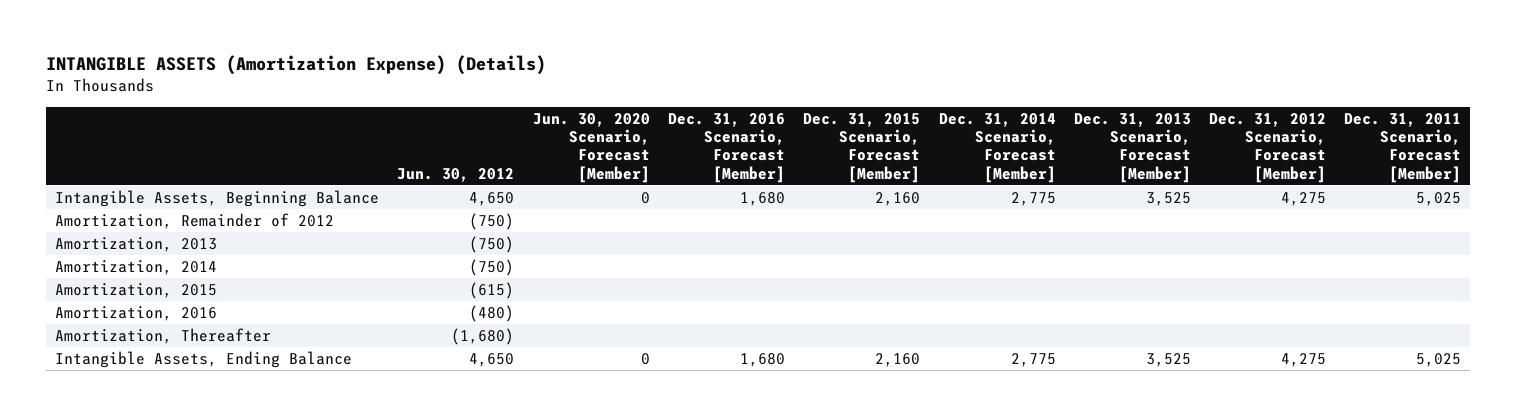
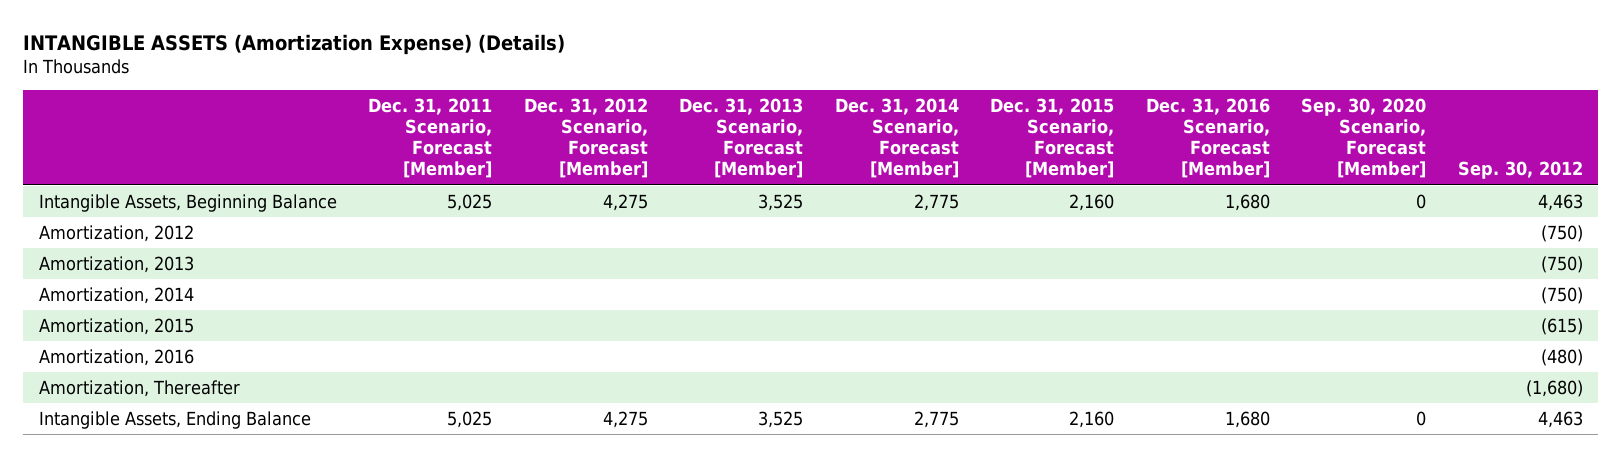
- | Jun. 30, 2012 | Jun. 30, 2020 Scenario, Forecast [Member] | Dec. 31, 2016 Scenario, Forecast [Member] | Dec. 31, 2015 Scenario, Forecast [Member] | Dec. 31, 2014 Scenario, Forecast [Member] | Dec. 31, 2013 Scenario, Forecast [Member] | Dec. 31, 2012 Scenario, Forecast [Member] | Dec. 31, 2011 Scenario, Forecast [Member]
+ | Dec. 31, 2011 Scenario, Forecast [Member] | Dec. 31, 2012 Scenario, Forecast [Member] | Dec. 31, 2013 Scenario, Forecast [Member] | Dec. 31, 2014 Scenario, Forecast [Member] | Dec. 31, 2015 Scenario, Forecast [Member] | Dec. 31, 2016 Scenario, Forecast [Member] | Sep. 30, 2020 Scenario, Forecast [Member] | Sep. 30, 2012
- Amortization, Remainder of 2012 | (750) | | | | | | |
+ Amortization, 2012 | | | | | | | | (750)

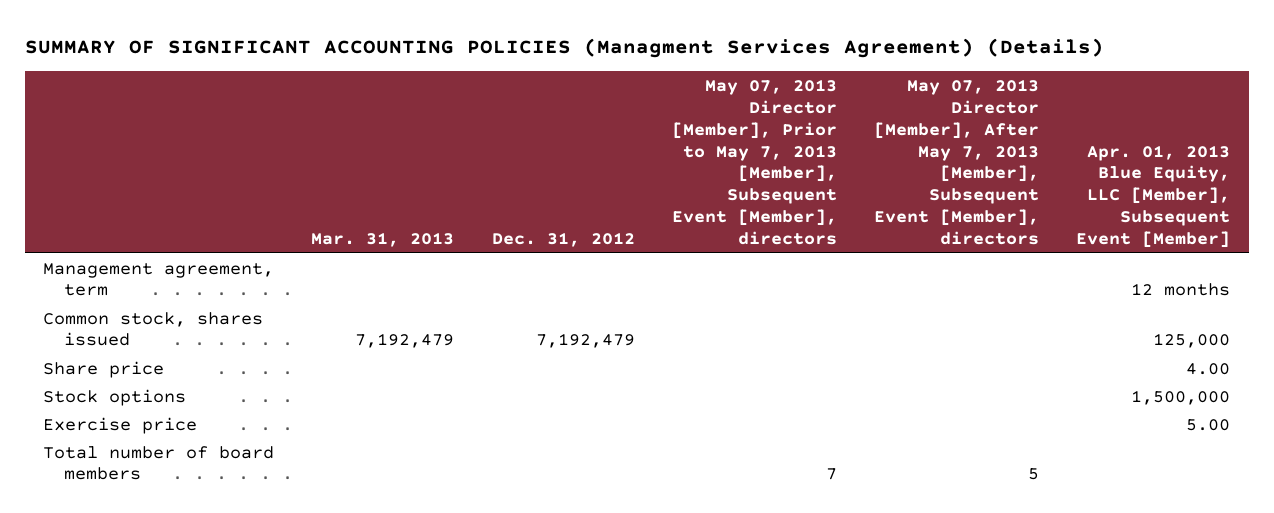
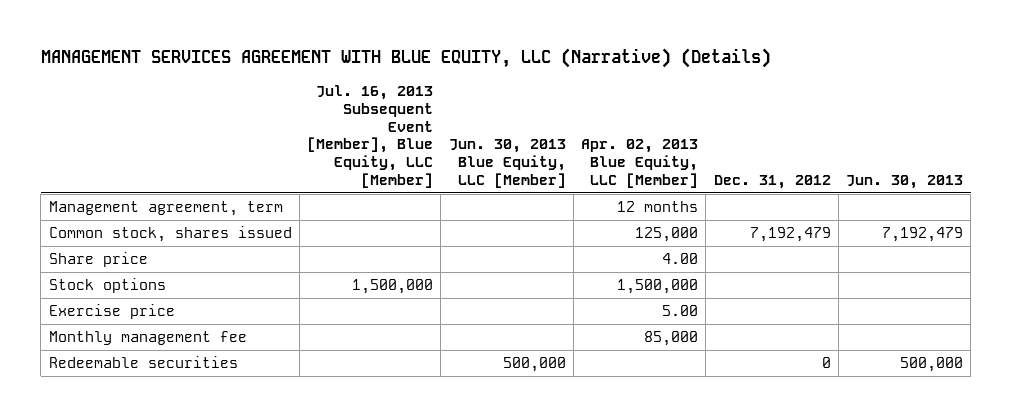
- SUMMARY OF SIGNIFICANT ACCOUNTING POLICIES (Managment Services Agreement) (Details)
+ MANAGEMENT SERVICES AGREEMENT WITH BLUE EQUITY, LLC (Narrative) (Details)
- | Mar. 31, 2013 | Dec. 31, 2012 | May 07, 2013 Director [Member], Prior to May 7, 2013 [Member], Subsequent Event [Member], directors | May 07, 2013 Director [Member], After May 7, 2013 [Member], Subsequent Event [Member], directors | Apr. 01, 2013 Blue Equity, LLC [Member], Subsequent Event [Member]
+ | Jul. 16, 2013 Subsequent Event [Member], Blue Equity, LLC [Member] | Jun. 30, 2013 Blue Equity, LLC [Member] | Apr. 02, 2013 Blue Equity, LLC [Member] | Dec. 31, 2012 | Jun. 30, 2013
- Total number of board members | | | 7 | 5 |
+ Monthly management fee | | | 85,000 | |
+ Redeemable securities | | 500,000 | | 0 | 500,000

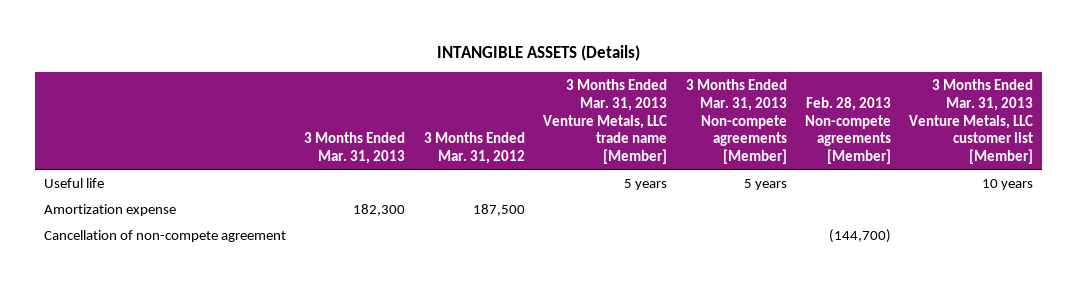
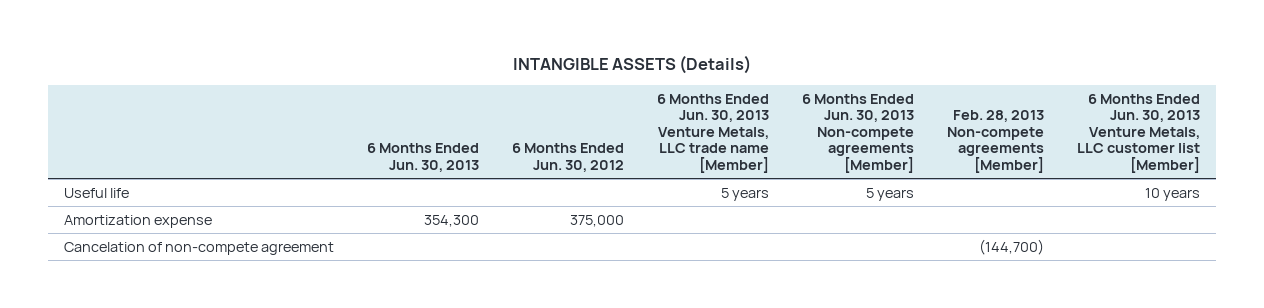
- | 3 Months Ended Mar. 31, 2013 | 3 Months Ended Mar. 31, 2012 | 3 Months Ended Mar. 31, 2013 Venture Metals, LLC trade name [Member] | 3 Months Ended Mar. 31, 2013 Non-compete agreements [Member] | Feb. 28, 2013 Non-compete agreements [Member] | 3 Months Ended Mar. 31, 2013 Venture Metals, LLC customer list [Member]
+ | 6 Months Ended Jun. 30, 2013 | 6 Months Ended Jun. 30, 2012 | 6 Months Ended Jun. 30, 2013 Venture Metals, LLC trade name [Member] | 6 Months Ended Jun. 30, 2013 Non-compete agreements [Member] | Feb. 28, 2013 Non-compete agreements [Member] | 6 Months Ended Jun. 30, 2013 Venture Metals, LLC customer list [Member]
- Cancellation of non-compete agreement | | | | | (144,700) |
+ Cancelation of non-compete agreement | | | | | (144,700) |

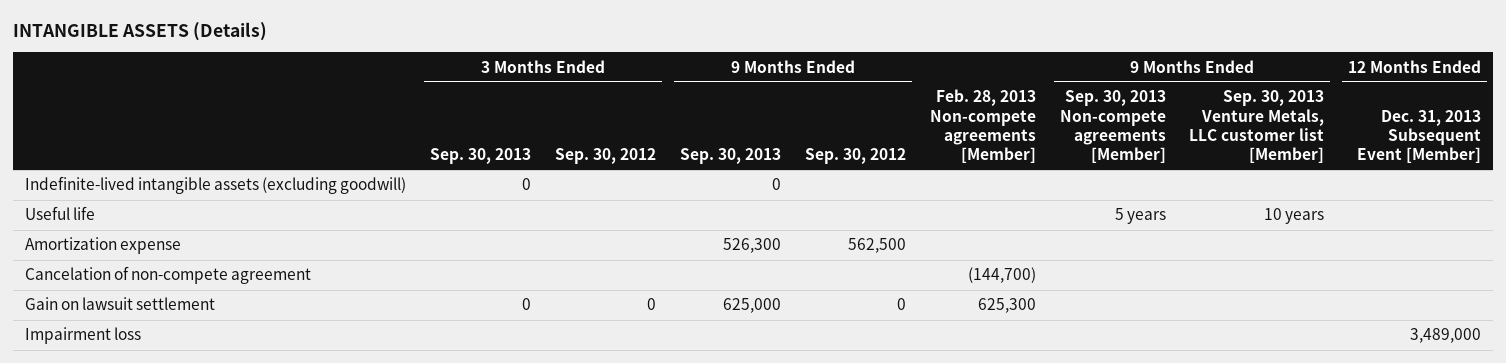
- | 6 Months Ended Jun. 30, 2013 | 6 Months Ended Jun. 30, 2012 | 6 Months Ended Jun. 30, 2013 Venture Metals, LLC trade name [Member] | 6 Months Ended Jun. 30, 2013 Non-compete agreements [Member] | Feb. 28, 2013 Non-compete agreements [Member] | 6 Months Ended Jun. 30, 2013 Venture Metals, LLC customer list [Member]
+ | 3 Months Ended Sep. 30, 2013 | 3 Months Ended Sep. 30, 2012 | 9 Months Ended Sep. 30, 2013 | 9 Months Ended Sep. 30, 2012 | Feb. 28, 2013 Non-compete agreements [Member] | 9 Months Ended Sep. 30, 2013 Non-compete agreements [Member] | 9 Months Ended Sep. 30, 2013 Venture Metals, LLC customer list [Member] | 12 Months Ended Dec. 31, 2013 Subsequent Event [Member]
+ Indefinite-lived intangible assets (excluding goodwill) | 0 | | 0 | | | | |
+ Gain on lawsuit settlement | 0 | 0 | 625,000 | 0 | 625,300 | | |
+ Impairment loss | | | | | | | | 3,489,000

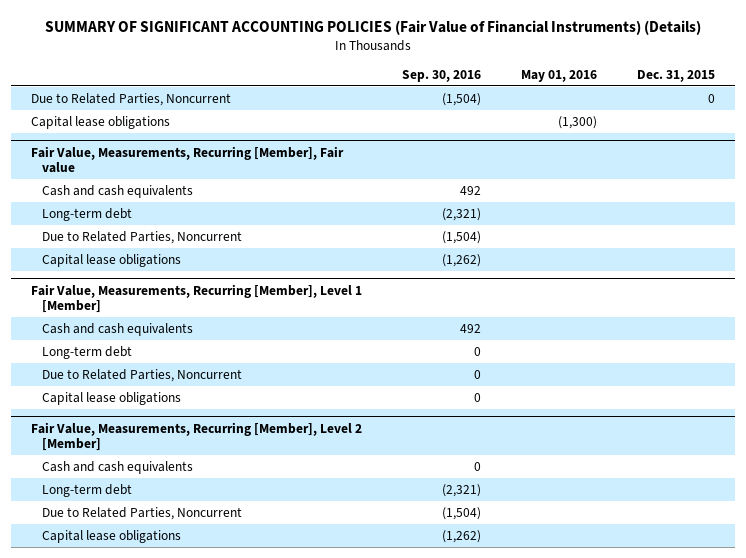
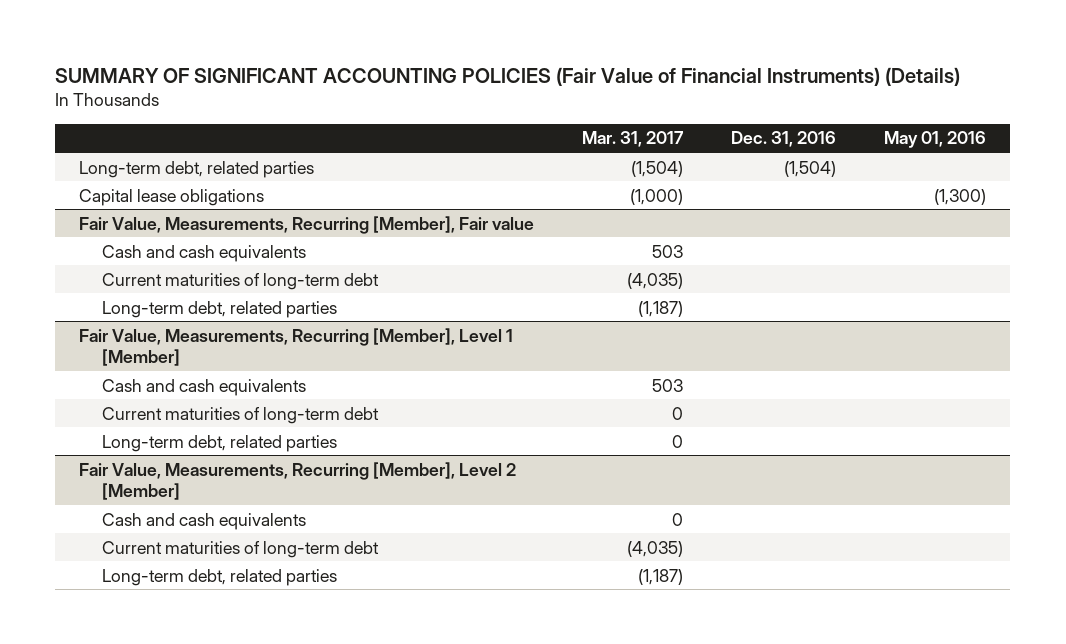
- | Sep. 30, 2016 | May 01, 2016 | Dec. 31, 2015
+ | Mar. 31, 2017 | Dec. 31, 2016 | May 01, 2016
- Due to Related Parties, Noncurrent | (1,504) | | 0
+ Long-term debt, related parties | (1,504) | (1,504) |
@ Fair Value, Measurements, Recurring [Member], Fair value
- Long-term debt | (2,321) | |
- Due to Related Parties, Noncurrent | (1,504) | |
- Capital lease obligations | (1,262) | |
+ Current maturities of long-term debt | (4,035) | |
+ Long-term debt, related parties | (1,187) | |
@ Fair Value, Measurements, Recurring [Member], Level 1 [Member]
- Long-term debt | 0 | |
- Due to Related Parties, Noncurrent | 0 | |
- Capital lease obligations | 0 | |
+ Current maturities of long-term debt | 0 | |
+ Long-term debt, related parties | 0 | |
@ Fair Value, Measurements, Recurring [Member], Level 2 [Member]
- Long-term debt | (2,321) | |
- Due to Related Parties, Noncurrent | (1,504) | |
- Capital lease obligations | (1,262) | |
+ Current maturities of long-term debt | (4,035) | |
+ Long-term debt, related parties | (1,187) | |

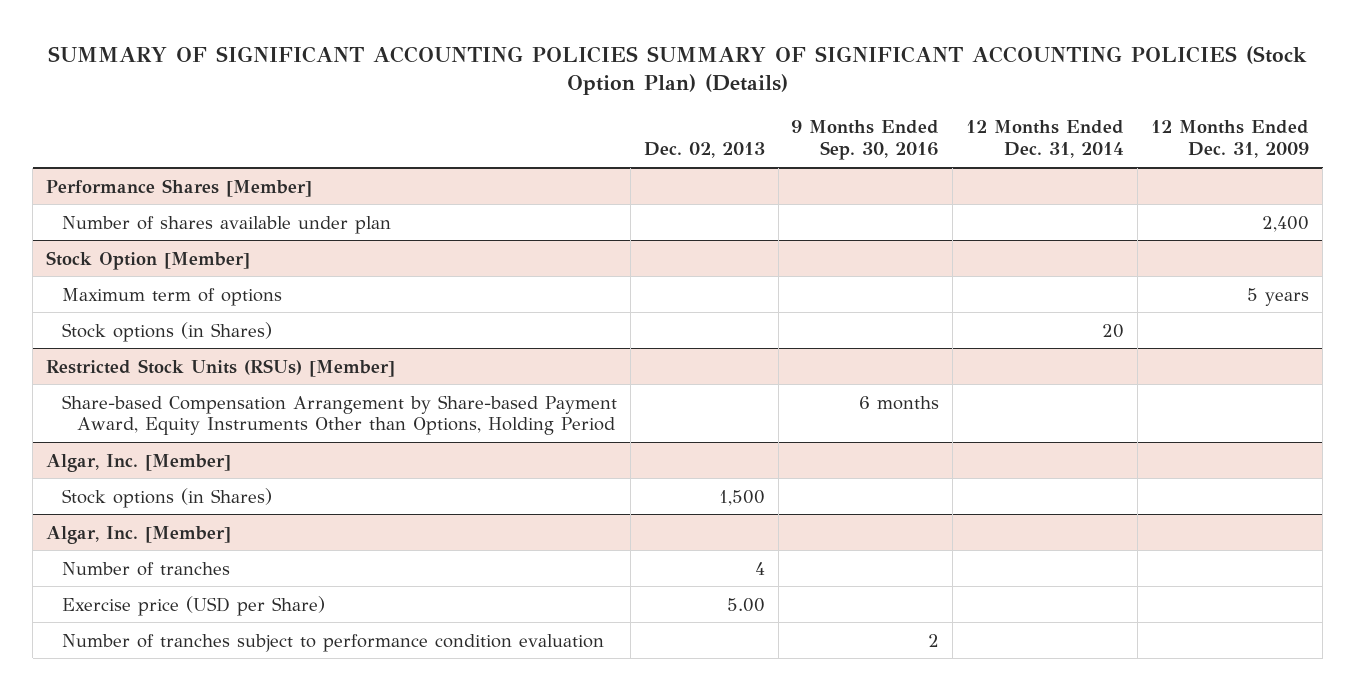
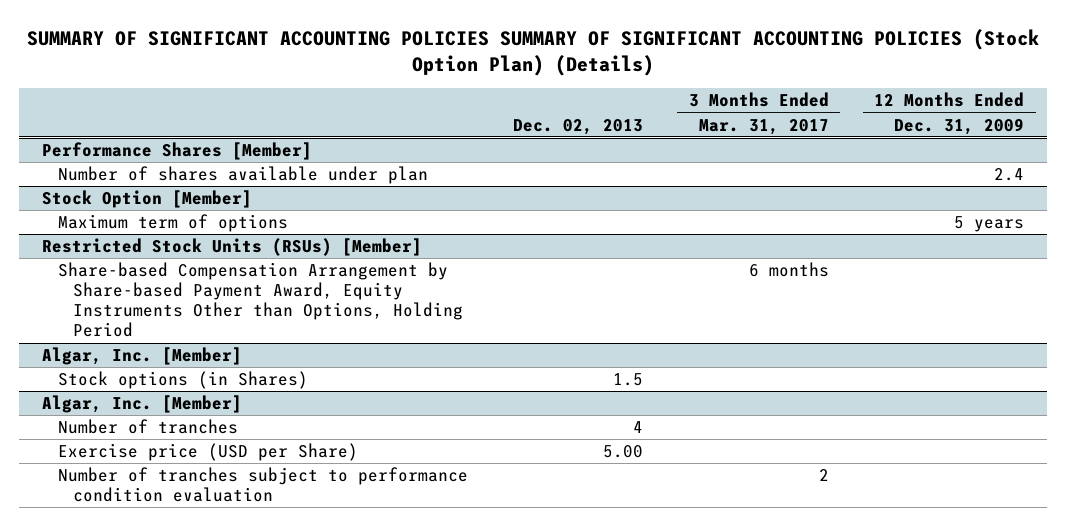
- | Dec. 02, 2013 | 9 Months Ended Sep. 30, 2016 | 12 Months Ended Dec. 31, 2014 | 12 Months Ended Dec. 31, 2009
+ | Dec. 02, 2013 | 3 Months Ended Mar. 31, 2017 | 12 Months Ended Dec. 31, 2009
@ Performance Shares [Member]
- Number of shares available under plan | | | | 2,400
+ Number of shares available under plan | | | 2.4
@ Stock Option [Member]
- Stock options (in Shares) | | | 20 |
@ Algar, Inc. [Member]
- Stock options (in Shares) | 1,500 | | |
+ Stock options (in Shares) | 1.5 | |

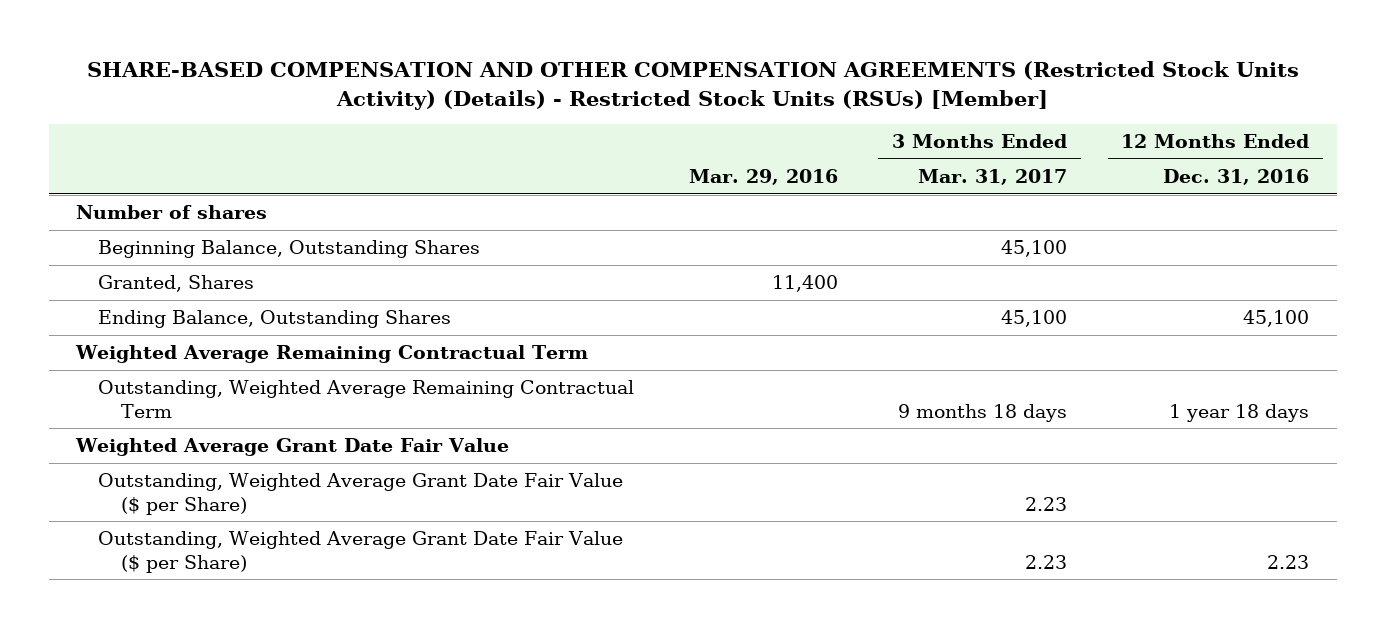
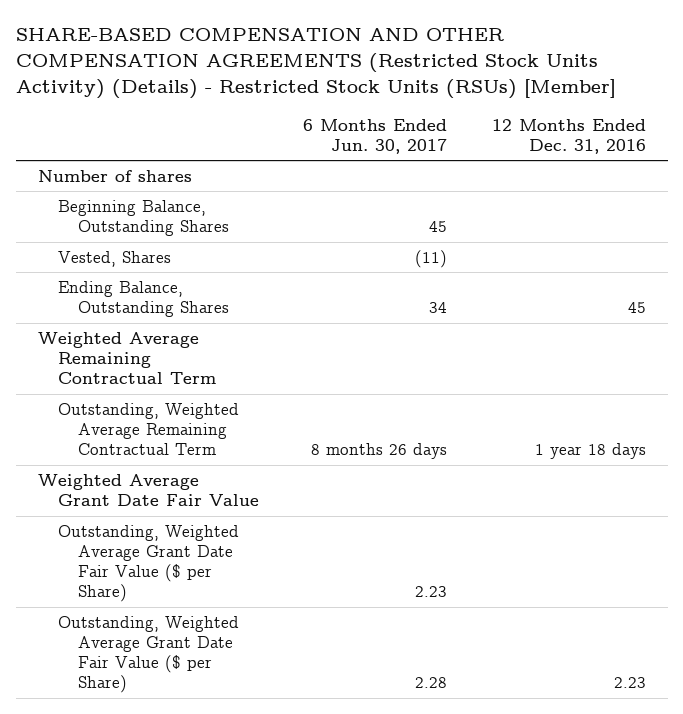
- | Mar. 29, 2016 | 3 Months Ended Mar. 31, 2017 | 12 Months Ended Dec. 31, 2016
+ | 6 Months Ended Jun. 30, 2017 | 12 Months Ended Dec. 31, 2016
- Granted, Shares | 11,400 | |
- Ending Balance, Outstanding Shares | | 45,100 | 45,100
+ Vested, Shares | (11) |
+ Ending Balance, Outstanding Shares | 34 | 45

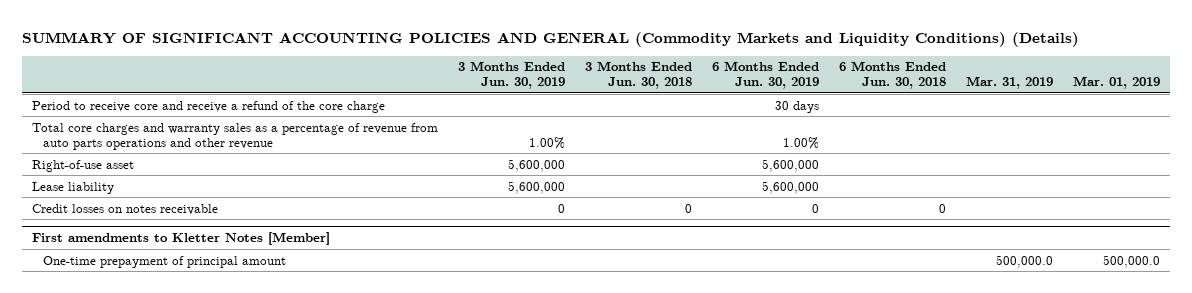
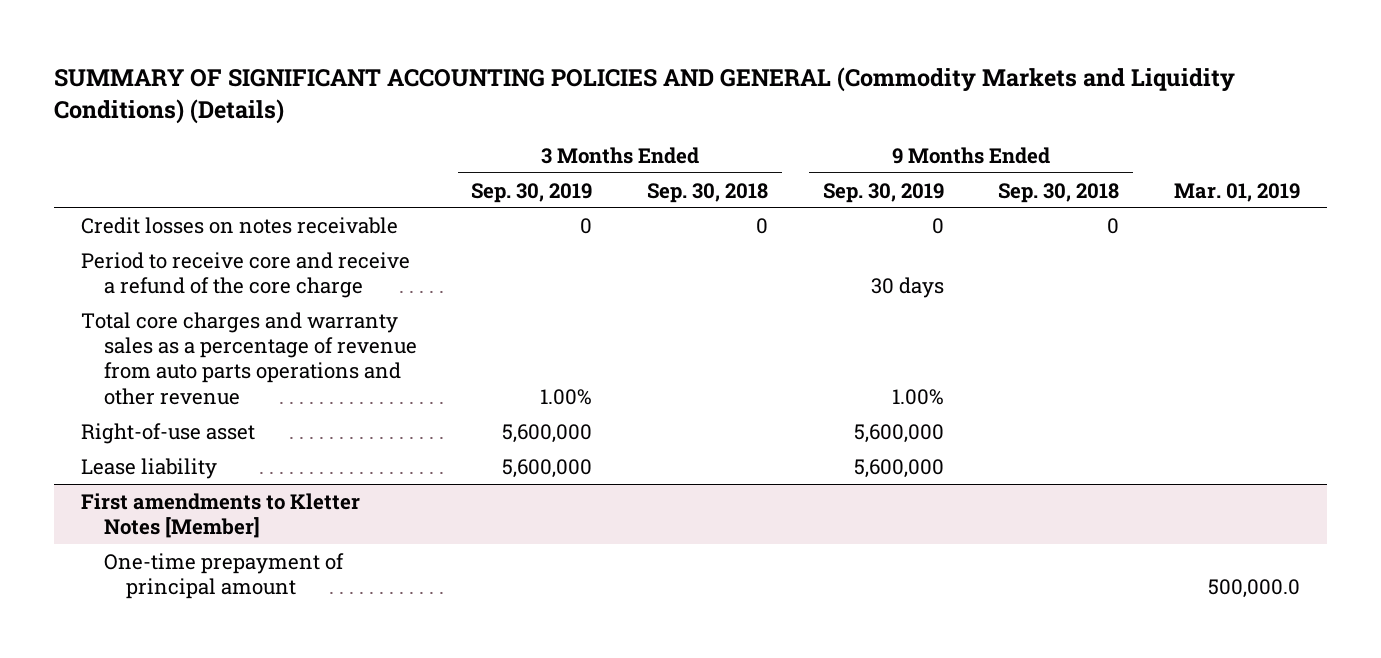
- | 3 Months Ended Jun. 30, 2019 | 3 Months Ended Jun. 30, 2018 | 6 Months Ended Jun. 30, 2019 | 6 Months Ended Jun. 30, 2018 | Mar. 31, 2019 | Mar. 01, 2019
+ | 3 Months Ended Sep. 30, 2019 | 3 Months Ended Sep. 30, 2018 | 9 Months Ended Sep. 30, 2019 | 9 Months Ended Sep. 30, 2018 | Mar. 01, 2019
moved up: Credit losses on notes receivable | 0 | 0 | 0 | 0 |

